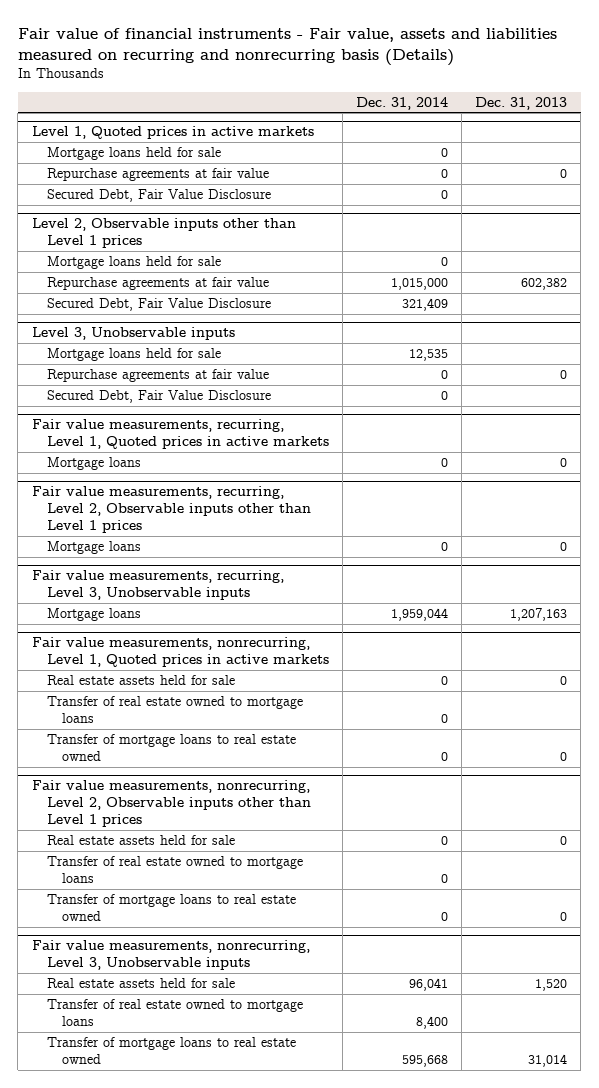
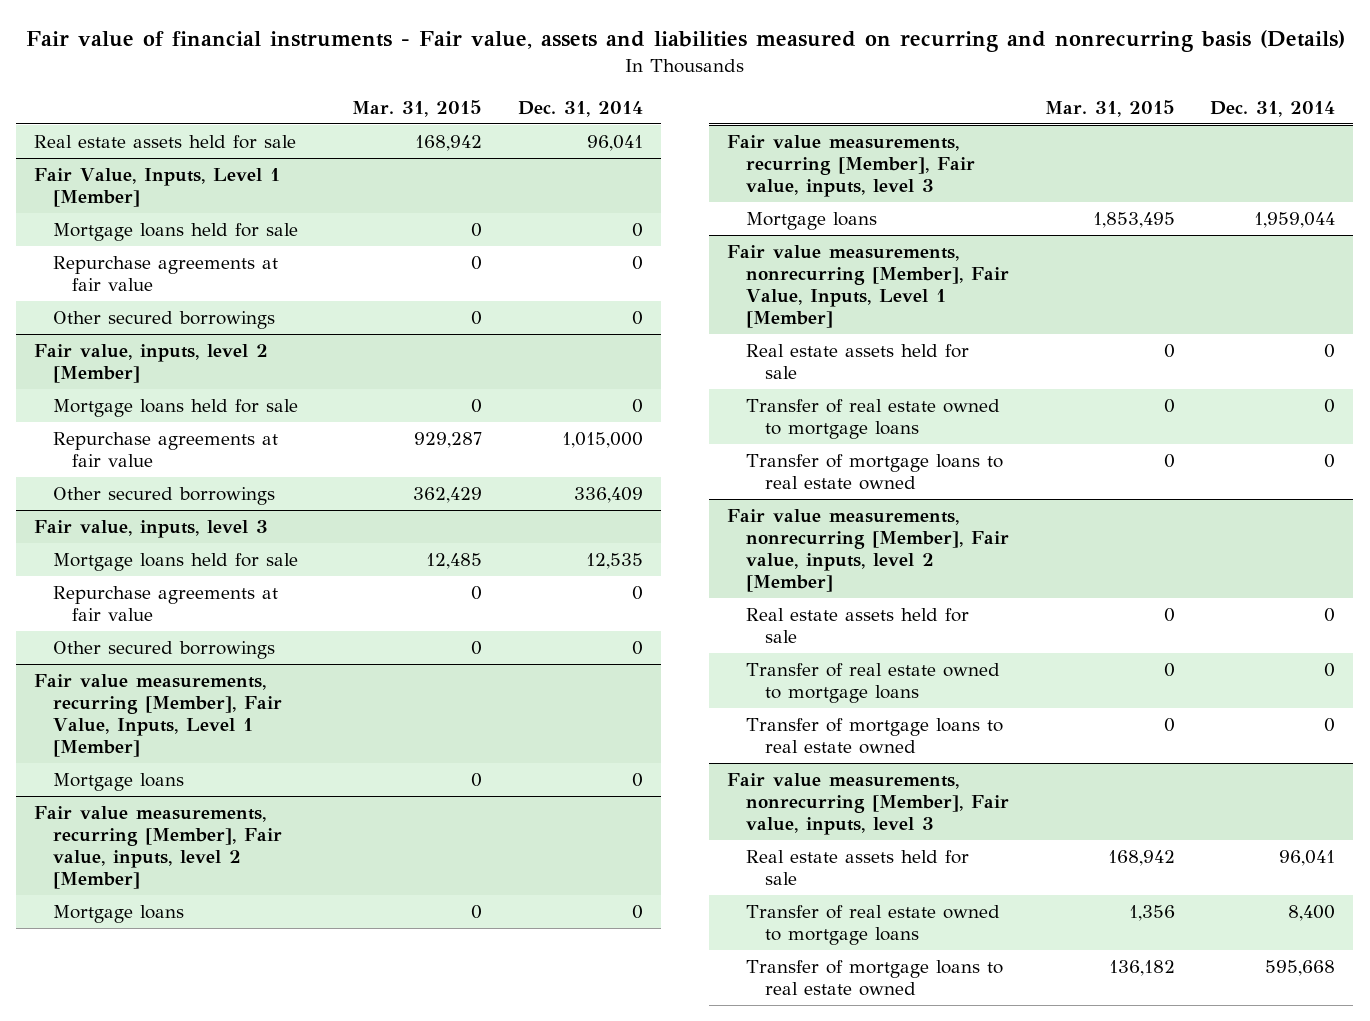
- | Dec. 31, 2014 | Dec. 31, 2013
+ | Mar. 31, 2015 | Dec. 31, 2014
- Level 1, Quoted prices in active markets
+ Real estate assets held for sale | 168,942 | 96,041
+ Fair Value, Inputs, Level 1 [Member]
- Secured Debt, Fair Value Disclosure | 0 |
- Level 2, Observable inputs other than Level 1 prices
+ Other secured borrowings | 0 | 0
+ Fair value, inputs, level 2 [Member]
- Secured Debt, Fair Value Disclosure | 321,409 |
- Level 3, Unobservable inputs
+ Other secured borrowings | 362,429 | 336,409
+ Fair value, inputs, level 3
- Secured Debt, Fair Value Disclosure | 0 |
- Fair value measurements, recurring, Level 1, Quoted prices in active markets
+ Other secured borrowings | 0 | 0
+ Fair value measurements, recurring [Member], Fair Value, Inputs, Level 1 [Member]
- Fair value measurements, recurring, Level 2, Observable inputs other than Level 1 prices
+ Fair value measurements, recurring [Member], Fair value, inputs, level 2 [Member]
- Fair value measurements, recurring, Level 3, Unobservable inputs
+ Fair value measurements, recurring [Member], Fair value, inputs, level 3
- Fair value measurements, nonrecurring, Level 1, Quoted prices in active markets
+ Fair value measurements, nonrecurring [Member], Fair Value, Inputs, Level 1 [Member]
- Fair value measurements, nonrecurring, Level 2, Observable inputs other than Level 1 prices
+ Fair value measurements, nonrecurring [Member], Fair value, inputs, level 2 [Member]
- Fair value measurements, nonrecurring, Level 3, Unobservable inputs
+ Fair value measurements, nonrecurring [Member], Fair value, inputs, level 3

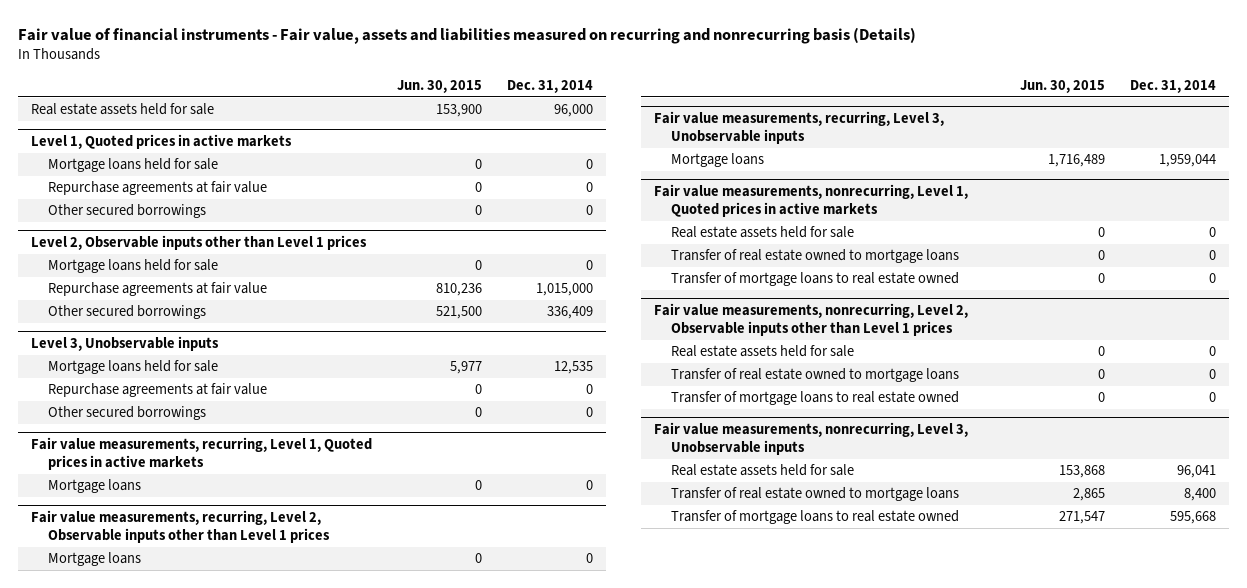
- | Mar. 31, 2015 | Dec. 31, 2014
+ | Jun. 30, 2015 | Dec. 31, 2014
- Real estate assets held for sale | 168,942 | 96,041
- Fair Value, Inputs, Level 1 [Member]
+ Real estate assets held for sale | 153,900 | 96,000
+ Level 1, Quoted prices in active markets
- Fair value, inputs, level 2 [Member]
+ Level 2, Observable inputs other than Level 1 prices
- Fair value, inputs, level 3
+ Level 3, Unobservable inputs
- Fair value measurements, recurring [Member], Fair Value, Inputs, Level 1 [Member]
+ Fair value measurements, recurring, Level 1, Quoted prices in active markets
- Fair value measurements, recurring [Member], Fair value, inputs, level 2 [Member]
+ Fair value measurements, recurring, Level 2, Observable inputs other than Level 1 prices
- Fair value measurements, recurring [Member], Fair value, inputs, level 3
+ Fair value measurements, recurring, Level 3, Unobservable inputs
- Fair value measurements, nonrecurring [Member], Fair Value, Inputs, Level 1 [Member]
+ Fair value measurements, nonrecurring, Level 1, Quoted prices in active markets
- Fair value measurements, nonrecurring [Member], Fair value, inputs, level 2 [Member]
+ Fair value measurements, nonrecurring, Level 2, Observable inputs other than Level 1 prices
- Fair value measurements, nonrecurring [Member], Fair value, inputs, level 3
+ Fair value measurements, nonrecurring, Level 3, Unobservable inputs

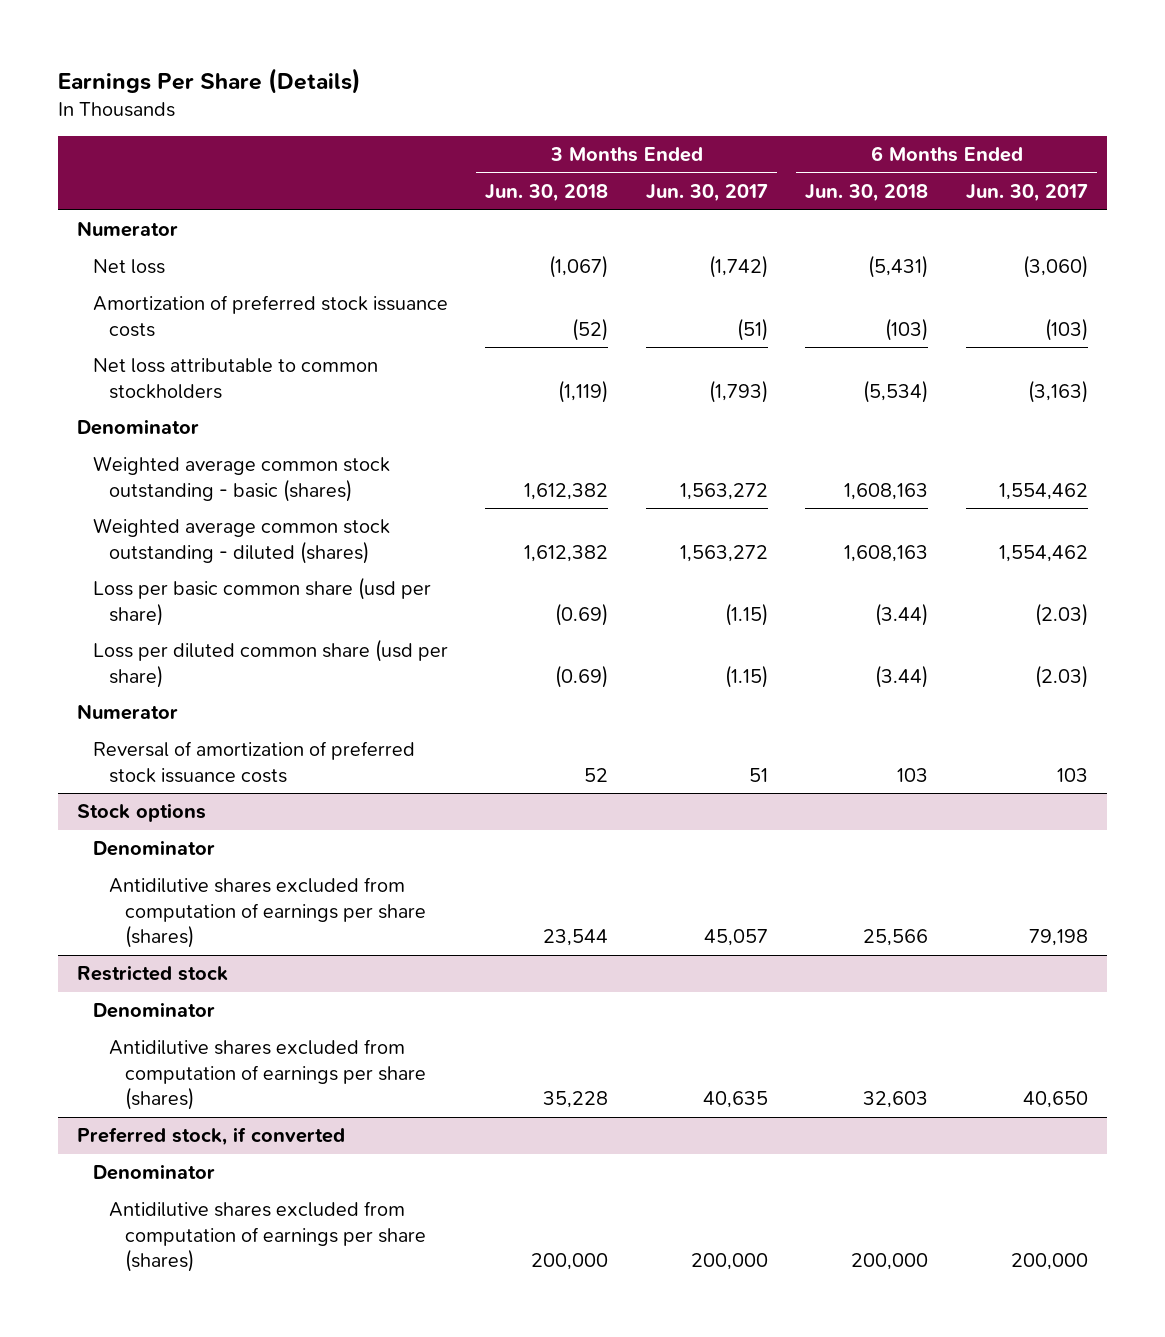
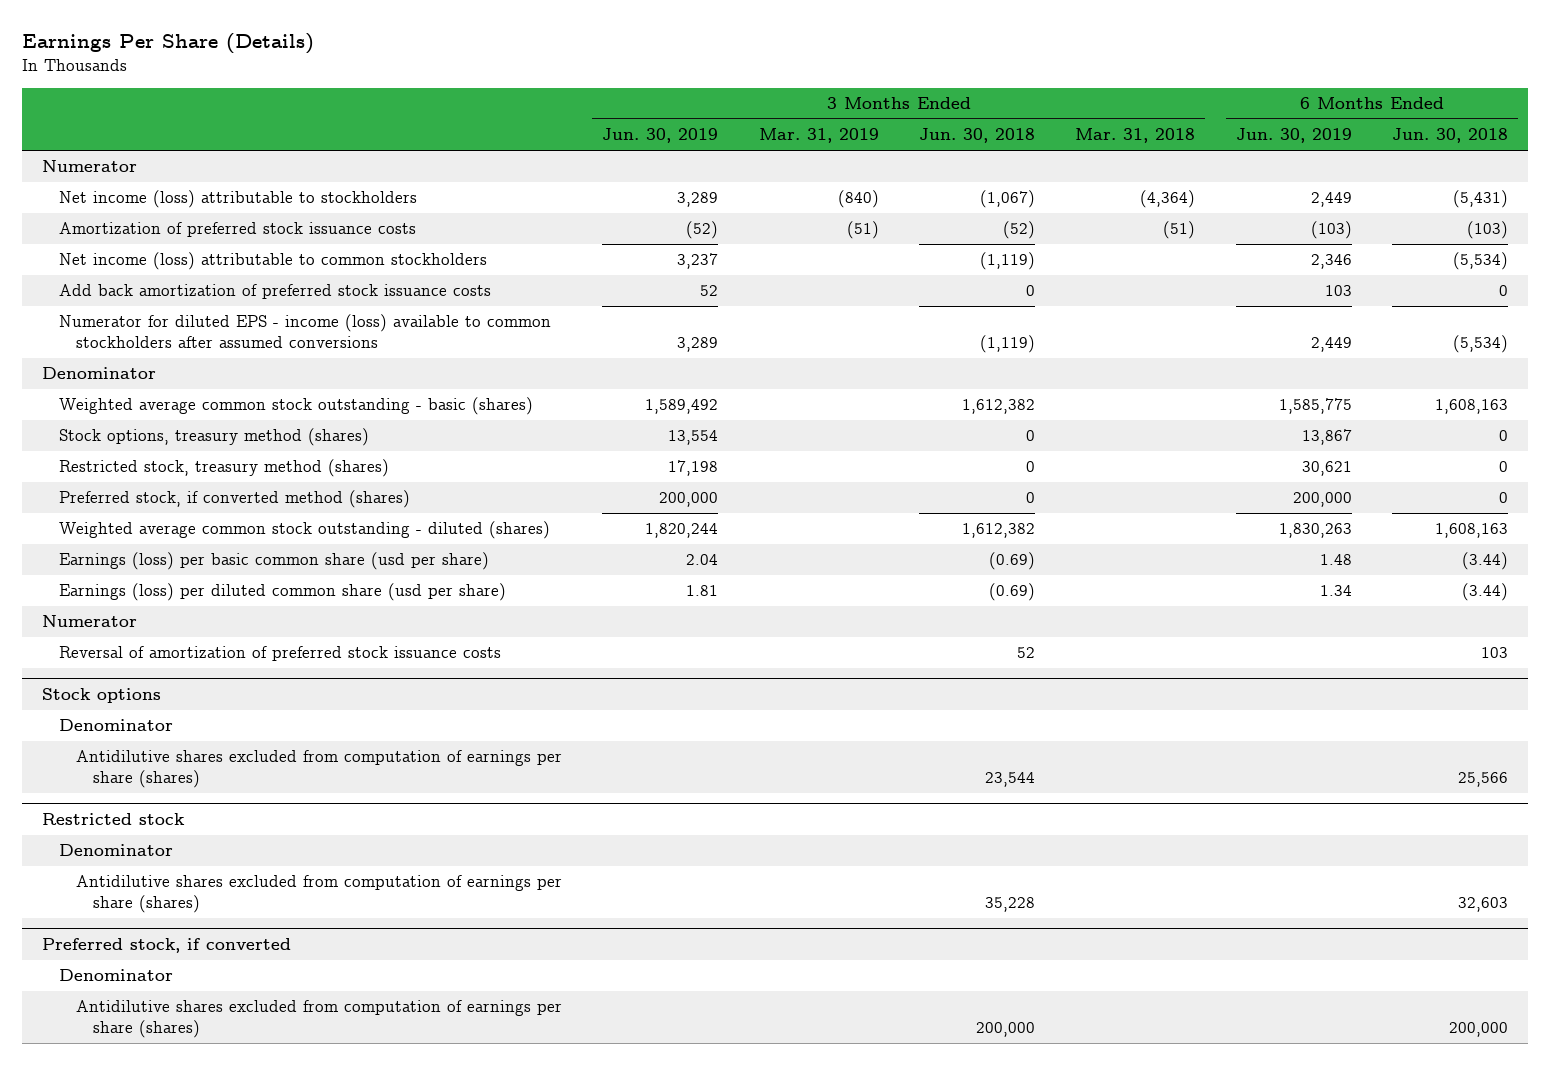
- | 3 Months Ended Jun. 30, 2018 | 3 Months Ended Jun. 30, 2017 | 6 Months Ended Jun. 30, 2018 | 6 Months Ended Jun. 30, 2017
+ | 3 Months Ended Jun. 30, 2019 | 3 Months Ended Mar. 31, 2019 | 3 Months Ended Jun. 30, 2018 | 3 Months Ended Mar. 31, 2018 | 6 Months Ended Jun. 30, 2019 | 6 Months Ended Jun. 30, 2018
- Net loss | (1,067) | (1,742) | (5,431) | (3,060)
+ Net income (loss) attributable to stockholders | 3,289 | (840) | (1,067) | (4,364) | 2,449 | (5,431)
- Net loss attributable to common stockholders | (1,119) | (1,793) | (5,534) | (3,163)
+ Net income (loss) attributable to common stockholders | 3,237 | | (1,119) | | 2,346 | (5,534)
+ Add back amortization of preferred stock issuance costs | 52 | | 0 | | 103 | 0
+ Numerator for diluted EPS - income (loss) available to common stockholders after assumed conversions | 3,289 | | (1,119) | | 2,449 | (5,534)
+ Stock options, treasury method (shares) | 13,554 | | 0 | | 13,867 | 0
+ Restricted stock, treasury method (shares) | 17,198 | | 0 | | 30,621 | 0
+ Preferred stock, if converted method (shares) | 200,000 | | 0 | | 200,000 | 0
- Loss per basic common share (usd per share) | (0.69) | (1.15) | (3.44) | (2.03)
- Loss per diluted common share (usd per share) | (0.69) | (1.15) | (3.44) | (2.03)
+ Earnings (loss) per basic common share (usd per share) | 2.04 | | (0.69) | | 1.48 | (3.44)
+ Earnings (loss) per diluted common share (usd per share) | 1.81 | | (0.69) | | 1.34 | (3.44)

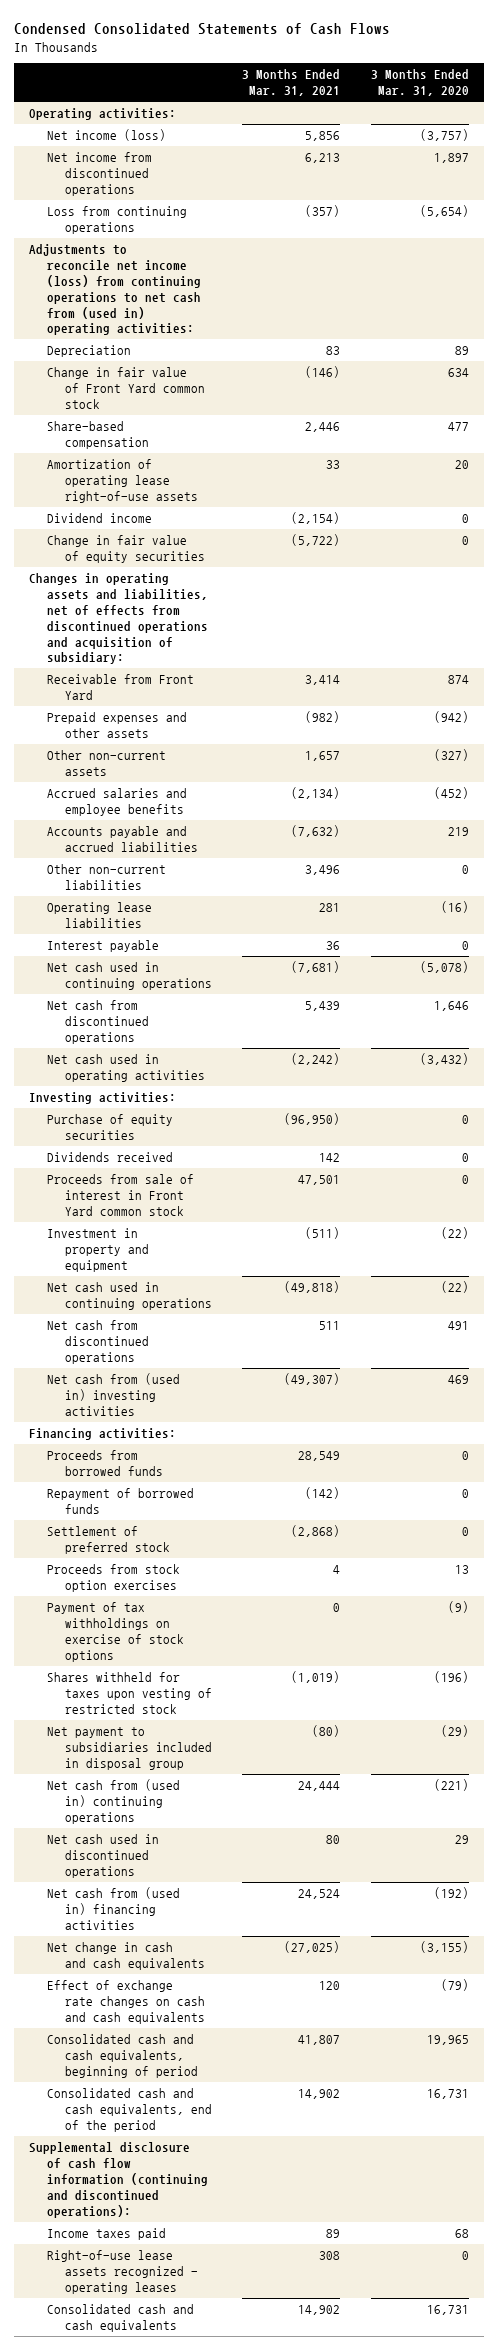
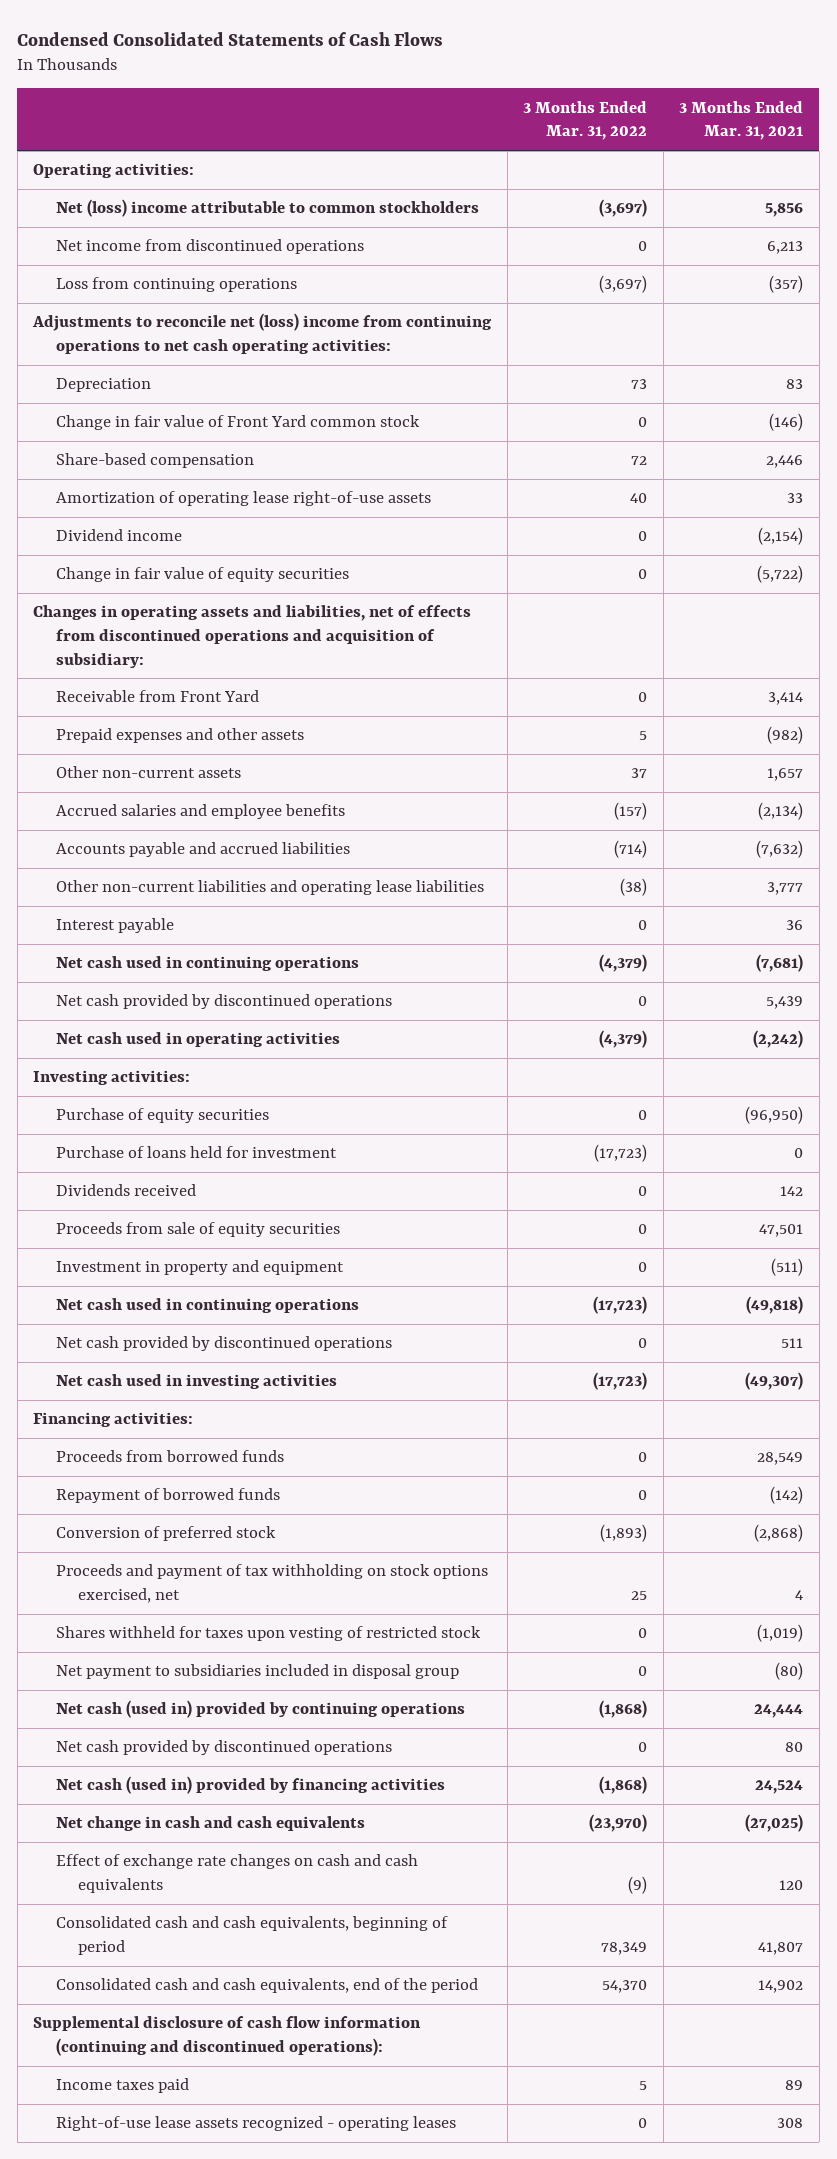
- | 3 Months Ended Mar. 31, 2021 | 3 Months Ended Mar. 31, 2020
+ | 3 Months Ended Mar. 31, 2022 | 3 Months Ended Mar. 31, 2021
- Net income (loss) | 5,856 | (3,757)
+ Net (loss) income attributable to common stockholders | (3,697) | 5,856
- Adjustments to reconcile net income (loss) from continuing operations to net cash from (used in) operating activities:
+ Adjustments to reconcile net (loss) income from continuing operations to net cash operating activities:
- Other non-current liabilities | 3,496 | 0
- Operating lease liabilities | 281 | (16)
+ Other non-current liabilities and operating lease liabilities | (38) | 3,777
- Net cash from discontinued operations | 5,439 | 1,646
+ Net cash provided by discontinued operations | 0 | 5,439
+ Purchase of loans held for investment | (17,723) | 0
- Proceeds from sale of interest in Front Yard common stock | 47,501 | 0
+ Proceeds from sale of equity securities | 0 | 47,501
- Net cash from discontinued operations | 511 | 491
- Net cash from (used in) investing activities | (49,307) | 469
+ Net cash provided by discontinued operations | 0 | 511
+ Net cash used in investing activities | (17,723) | (49,307)
- Settlement of preferred stock | (2,868) | 0
- Proceeds from stock option exercises | 4 | 13
- Payment of tax withholdings on exercise of stock options | 0 | (9)
+ Conversion of preferred stock | (1,893) | (2,868)
+ Proceeds and payment of tax withholding on stock options exercised, net | 25 | 4
- Net cash from (used in) continuing operations | 24,444 | (221)
- Net cash used in discontinued operations | 80 | 29
- Net cash from (used in) financing activities | 24,524 | (192)
+ Net cash (used in) provided by continuing operations | (1,868) | 24,444
+ Net cash provided by discontinued operations | 0 | 80
+ Net cash (used in) provided by financing activities | (1,868) | 24,524
- Consolidated cash and cash equivalents | 14,902 | 16,731

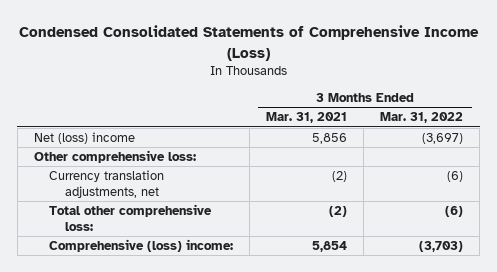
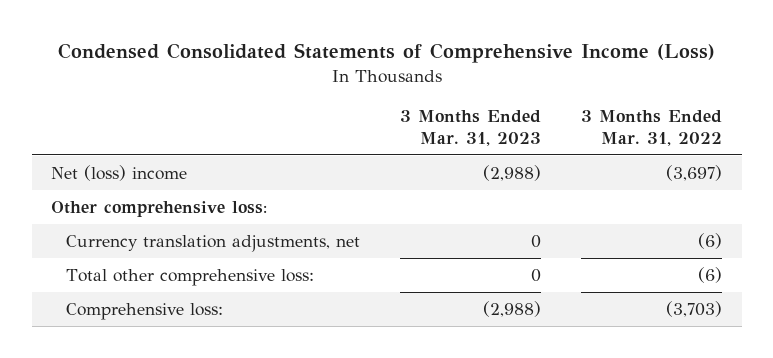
- | 3 Months Ended Mar. 31, 2021 | 3 Months Ended Mar. 31, 2022
+ | 3 Months Ended Mar. 31, 2023 | 3 Months Ended Mar. 31, 2022
- Comprehensive (loss) income: | 5,854 | (3,703)
+ Comprehensive loss: | (2,988) | (3,703)

